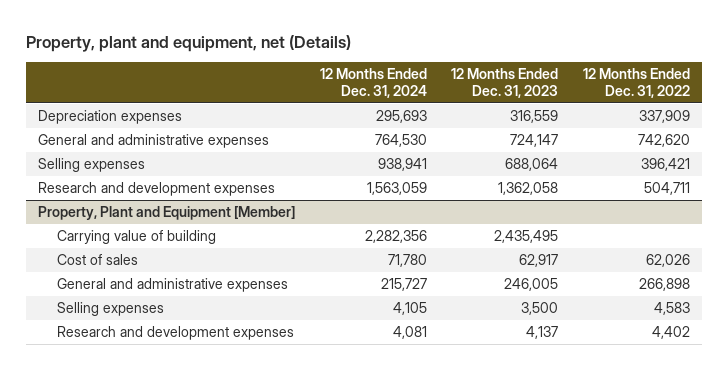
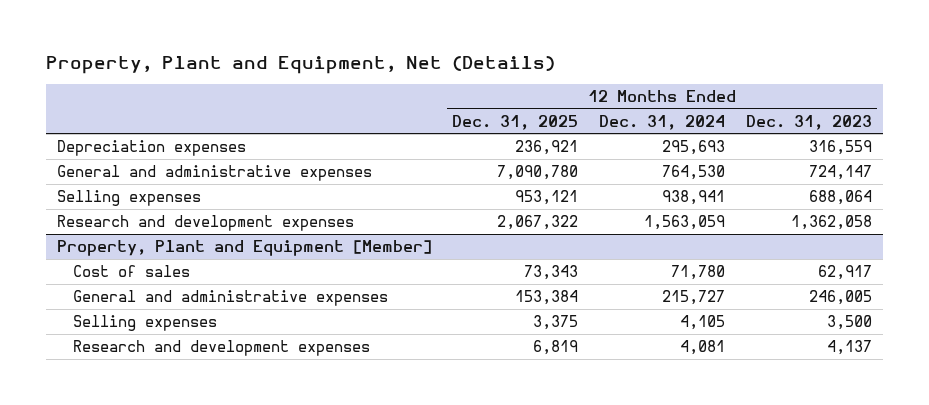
- Property, plant and equipment, net (Details)
+ Property, Plant and Equipment, Net (Details)
- | 12 Months Ended Dec. 31, 2024 | 12 Months Ended Dec. 31, 2023 | 12 Months Ended Dec. 31, 2022
+ | 12 Months Ended Dec. 31, 2025 | 12 Months Ended Dec. 31, 2024 | 12 Months Ended Dec. 31, 2023
@ Property, Plant and Equipment [Member]
- Carrying value of building | 2,282,356 | 2,435,495 |

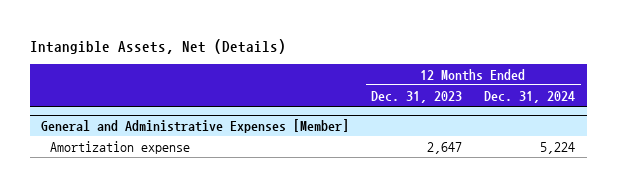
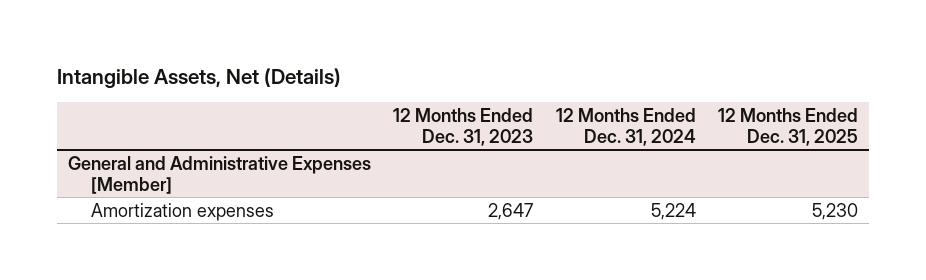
- | 12 Months Ended Dec. 31, 2023 | 12 Months Ended Dec. 31, 2024
+ | 12 Months Ended Dec. 31, 2023 | 12 Months Ended Dec. 31, 2024 | 12 Months Ended Dec. 31, 2025
@ General and Administrative Expenses [Member]
- Amortization expense | 2,647 | 5,224
+ Amortization expenses | 2,647 | 5,224 | 5,230

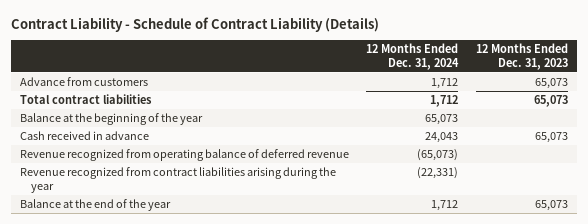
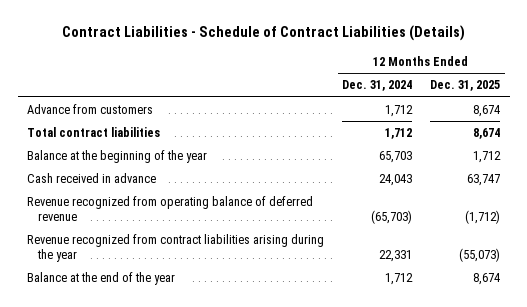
- Contract Liability - Schedule of Contract Liability (Details)
+ Contract Liabilities - Schedule of Contract Liabilities (Details)
- | 12 Months Ended Dec. 31, 2024 | 12 Months Ended Dec. 31, 2023
+ | 12 Months Ended Dec. 31, 2024 | 12 Months Ended Dec. 31, 2025
- Balance at the beginning of the year | 65,073 |
+ Balance at the beginning of the year | 65,703 | 1,712
- Revenue recognized from operating balance of deferred revenue | (65,073) |
- Revenue recognized from contract liabilities arising during the year | (22,331) |
+ Revenue recognized from operating balance of deferred revenue | (65,703) | (1,712)
+ Revenue recognized from contract liabilities arising during the year | 22,331 | (55,073)

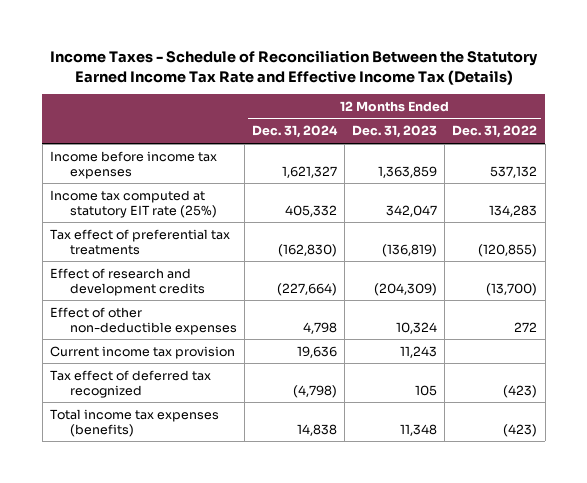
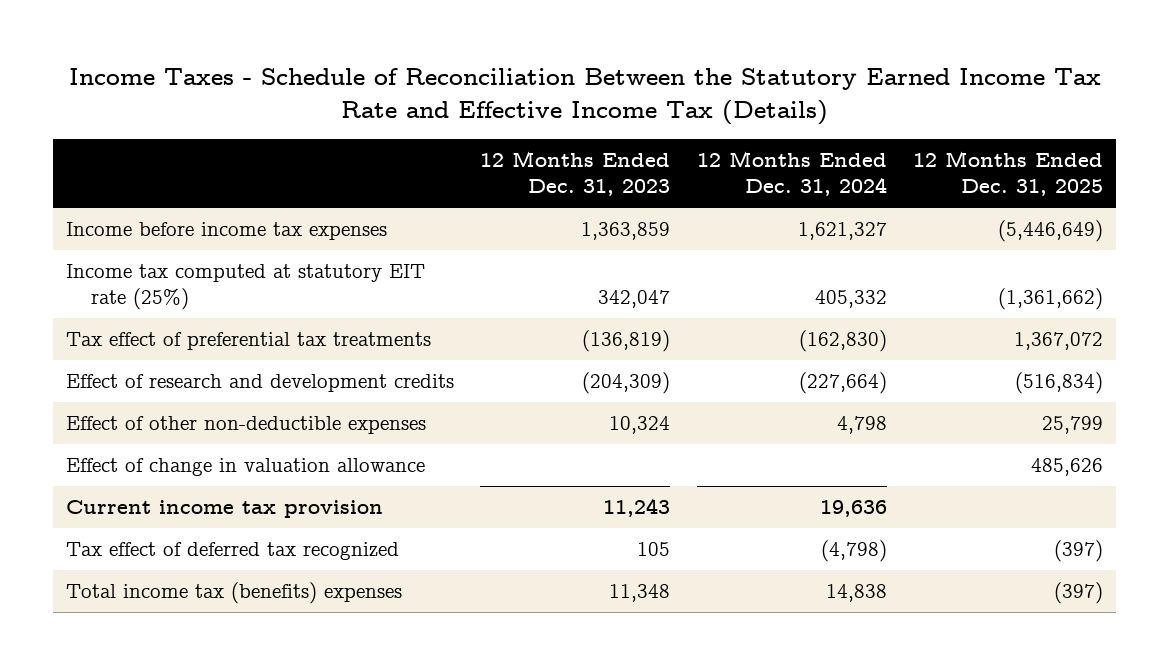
- | 12 Months Ended Dec. 31, 2024 | 12 Months Ended Dec. 31, 2023 | 12 Months Ended Dec. 31, 2022
+ | 12 Months Ended Dec. 31, 2023 | 12 Months Ended Dec. 31, 2024 | 12 Months Ended Dec. 31, 2025
+ Effect of change in valuation allowance | | | 485,626
- Total income tax expenses (benefits) | 14,838 | 11,348 | (423)
+ Total income tax (benefits) expenses | 11,348 | 14,838 | (397)

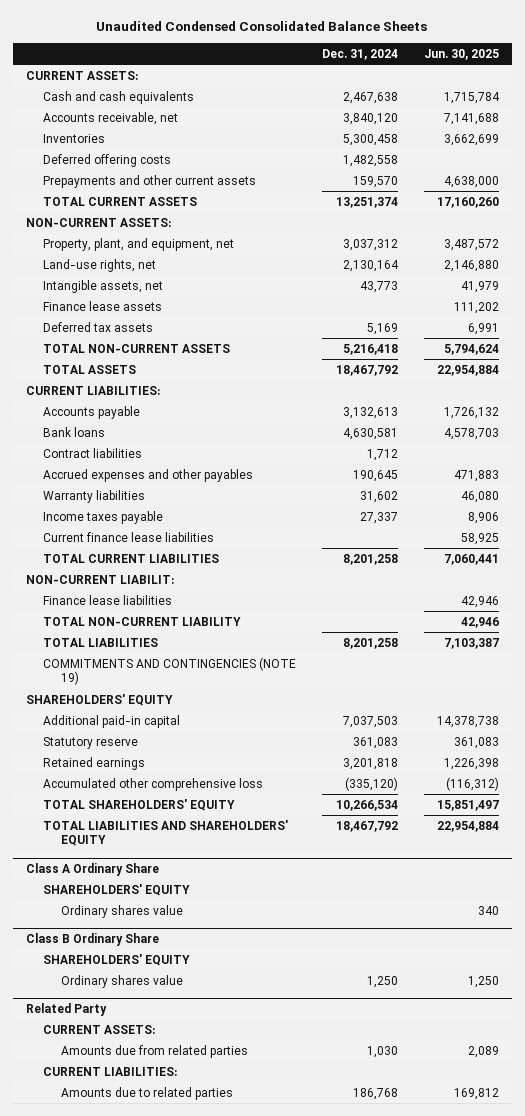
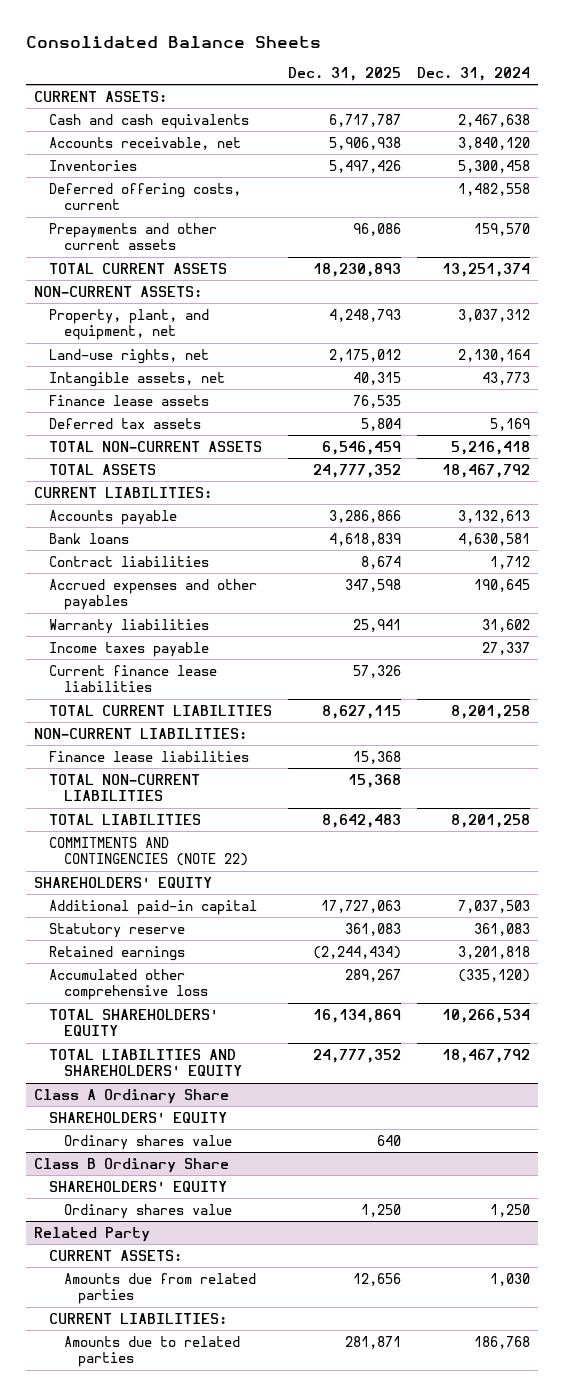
- Unaudited Condensed Consolidated Balance Sheets
+ Consolidated Balance Sheets
- | Dec. 31, 2024 | Jun. 30, 2025
+ | Dec. 31, 2025 | Dec. 31, 2024
- Deferred offering costs | 1,482,558 |
+ Deferred offering costs, current | | 1,482,558
- NON-CURRENT LIABILIT:
+ NON-CURRENT LIABILITIES:
- TOTAL NON-CURRENT LIABILITY | | 42,946
+ TOTAL NON-CURRENT LIABILITIES | 15,368 |
- COMMITMENTS AND CONTINGENCIES (NOTE 19)
+ COMMITMENTS AND CONTINGENCIES (NOTE 22)

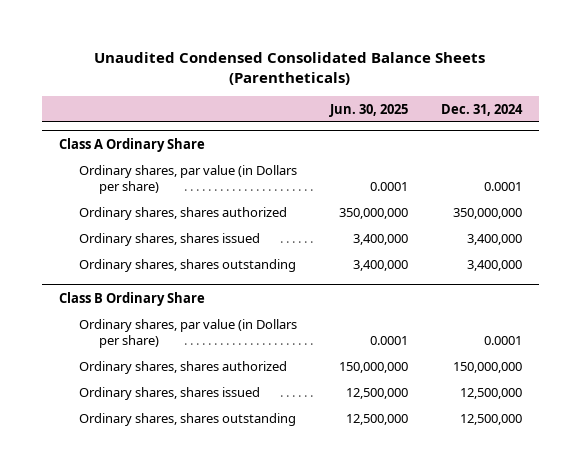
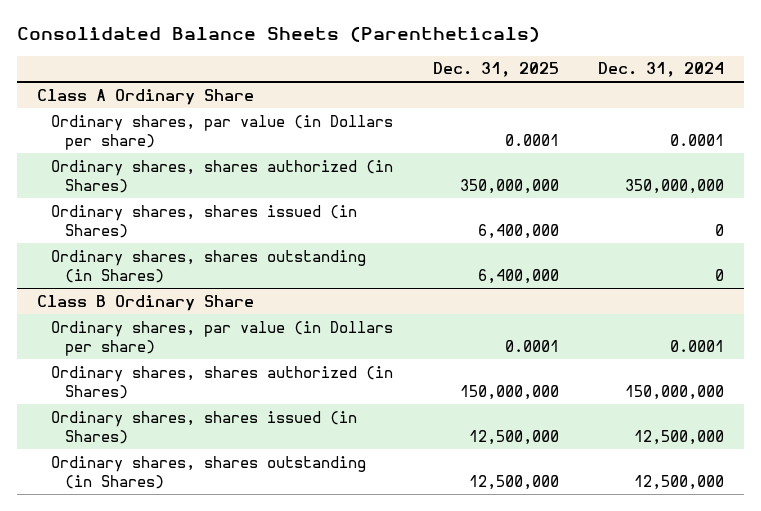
- Unaudited Condensed Consolidated Balance Sheets (Parentheticals)
+ Consolidated Balance Sheets (Parentheticals)
- | Jun. 30, 2025 | Dec. 31, 2024
+ | Dec. 31, 2025 | Dec. 31, 2024
@ Class A Ordinary Share
- Ordinary shares, shares authorized | 350,000,000 | 350,000,000
- Ordinary shares, shares issued | 3,400,000 | 3,400,000
- Ordinary shares, shares outstanding | 3,400,000 | 3,400,000
+ Ordinary shares, shares authorized (in Shares) | 350,000,000 | 350,000,000
+ Ordinary shares, shares issued (in Shares) | 6,400,000 | 0
+ Ordinary shares, shares outstanding (in Shares) | 6,400,000 | 0
@ Class B Ordinary Share
- Ordinary shares, shares authorized | 150,000,000 | 150,000,000
- Ordinary shares, shares issued | 12,500,000 | 12,500,000
- Ordinary shares, shares outstanding | 12,500,000 | 12,500,000
+ Ordinary shares, shares authorized (in Shares) | 150,000,000 | 150,000,000
+ Ordinary shares, shares issued (in Shares) | 12,500,000 | 12,500,000
+ Ordinary shares, shares outstanding (in Shares) | 12,500,000 | 12,500,000

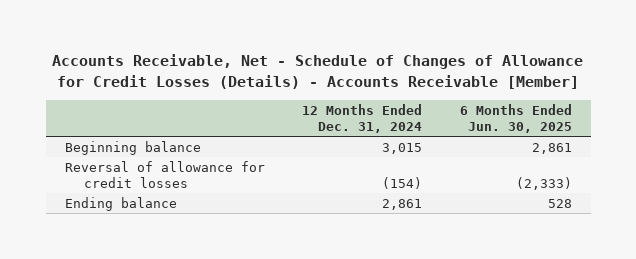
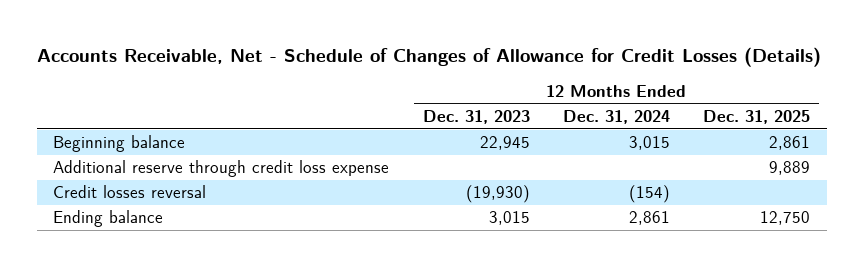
- Accounts Receivable, Net - Schedule of Changes of Allowance for Credit Losses (Details) - Accounts Receivable [Member]
+ Accounts Receivable, Net - Schedule of Changes of Allowance for Credit Losses (Details)
- | 12 Months Ended Dec. 31, 2024 | 6 Months Ended Jun. 30, 2025
+ | 12 Months Ended Dec. 31, 2023 | 12 Months Ended Dec. 31, 2024 | 12 Months Ended Dec. 31, 2025
- Reversal of allowance for credit losses | (154) | (2,333)
+ Additional reserve through credit loss expense | | | 9,889
+ Credit losses reversal | (19,930) | (154) |

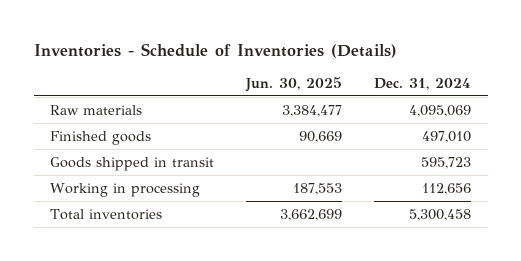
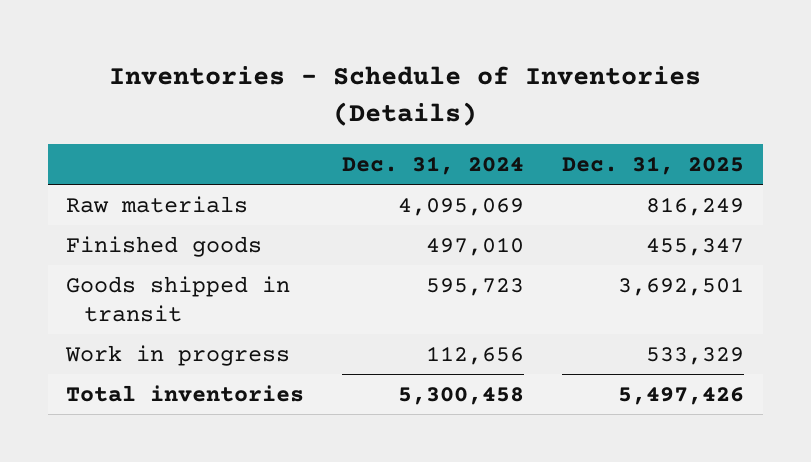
- | Jun. 30, 2025 | Dec. 31, 2024
+ | Dec. 31, 2024 | Dec. 31, 2025
- Working in processing | 187,553 | 112,656
+ Work in progress | 112,656 | 533,329

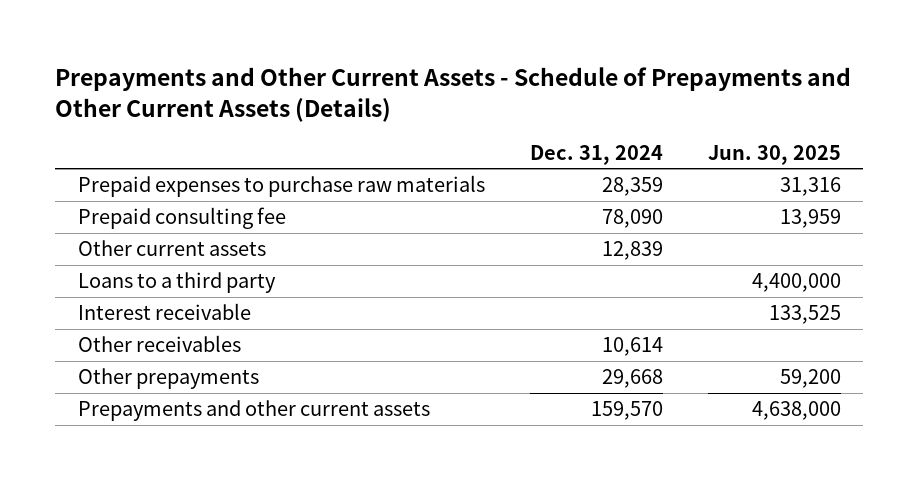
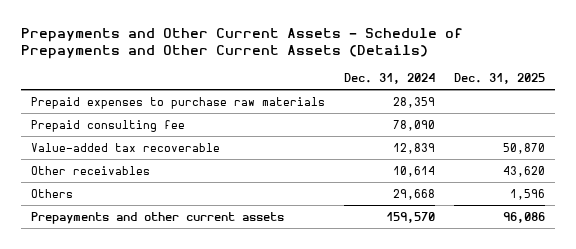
- | Dec. 31, 2024 | Jun. 30, 2025
+ | Dec. 31, 2024 | Dec. 31, 2025
- Other current assets | 12,839 |
- Loans to a third party | | 4,400,000
- Interest receivable | | 133,525
+ Value-added tax recoverable | 12,839 | 50,870
- Other prepayments | 29,668 | 59,200
+ Others | 29,668 | 1,596

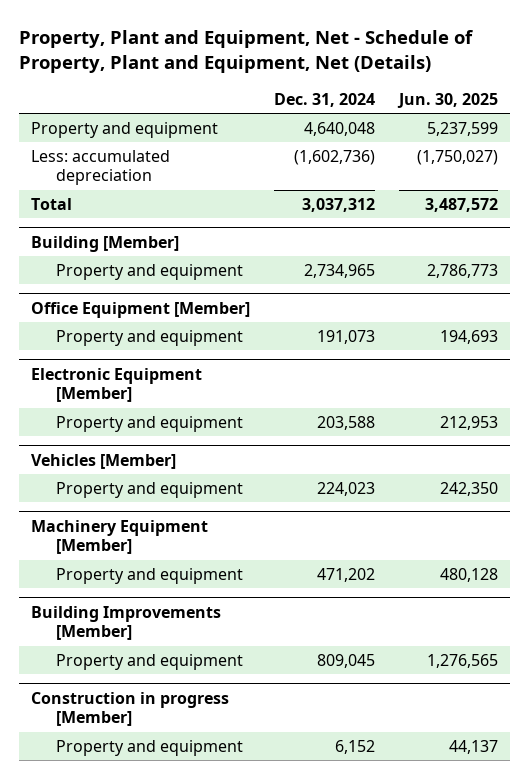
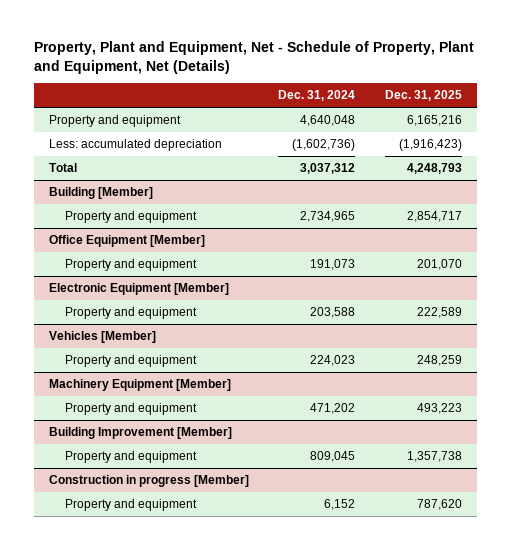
- | Dec. 31, 2024 | Jun. 30, 2025
+ | Dec. 31, 2024 | Dec. 31, 2025
- Building Improvements [Member]
+ Building Improvement [Member]

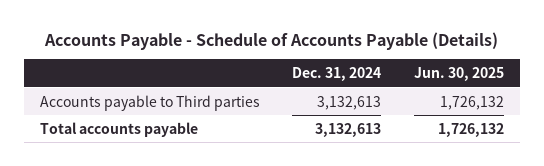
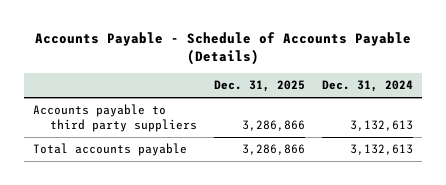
- | Dec. 31, 2024 | Jun. 30, 2025
+ | Dec. 31, 2025 | Dec. 31, 2024
- Accounts payable to Third parties | 3,132,613 | 1,726,132
+ Accounts payable to third party suppliers | 3,286,866 | 3,132,613

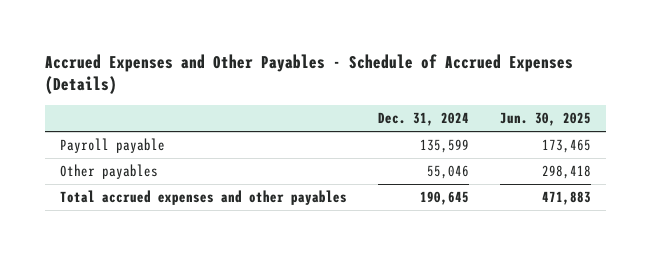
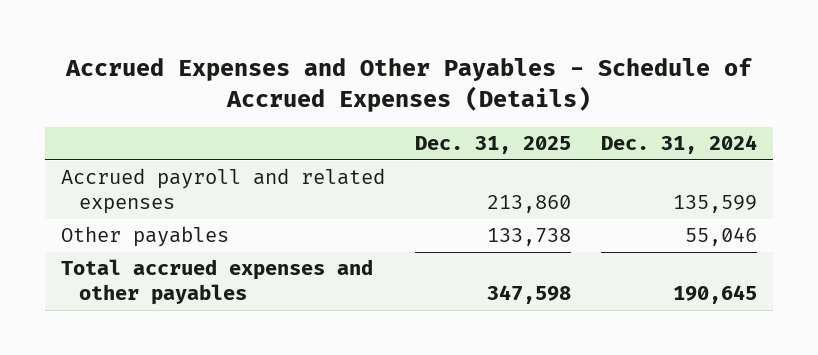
- | Dec. 31, 2024 | Jun. 30, 2025
+ | Dec. 31, 2025 | Dec. 31, 2024
- Payroll payable | 135,599 | 173,465
+ Accrued payroll and related expenses | 213,860 | 135,599

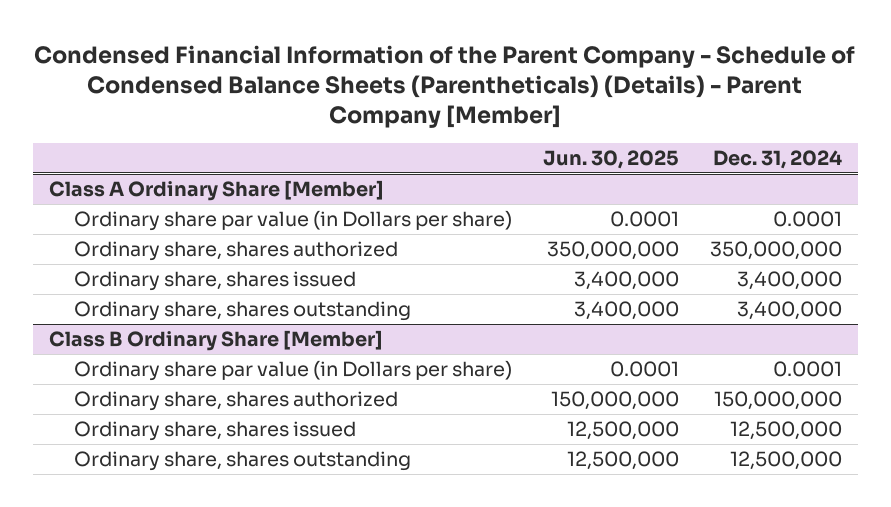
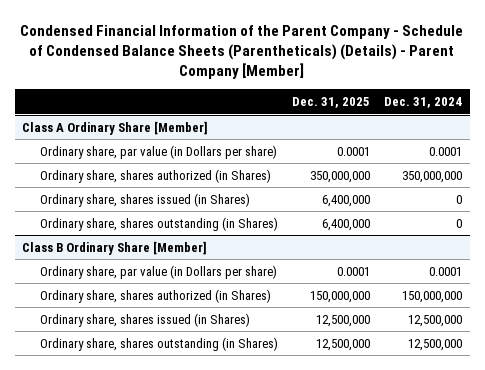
- | Jun. 30, 2025 | Dec. 31, 2024
+ | Dec. 31, 2025 | Dec. 31, 2024
@ Class A Ordinary Share [Member]
- Ordinary share par value (in Dollars per share) | 0.0001 | 0.0001
- Ordinary share, shares authorized | 350,000,000 | 350,000,000
- Ordinary share, shares issued | 3,400,000 | 3,400,000
- Ordinary share, shares outstanding | 3,400,000 | 3,400,000
+ Ordinary share, par value (in Dollars per share) | 0.0001 | 0.0001
+ Ordinary share, shares authorized (in Shares) | 350,000,000 | 350,000,000
+ Ordinary share, shares issued (in Shares) | 6,400,000 | 0
+ Ordinary share, shares outstanding (in Shares) | 6,400,000 | 0
@ Class B Ordinary Share [Member]
- Ordinary share par value (in Dollars per share) | 0.0001 | 0.0001
- Ordinary share, shares authorized | 150,000,000 | 150,000,000
- Ordinary share, shares issued | 12,500,000 | 12,500,000
- Ordinary share, shares outstanding | 12,500,000 | 12,500,000
+ Ordinary share, par value (in Dollars per share) | 0.0001 | 0.0001
+ Ordinary share, shares authorized (in Shares) | 150,000,000 | 150,000,000
+ Ordinary share, shares issued (in Shares) | 12,500,000 | 12,500,000
+ Ordinary share, shares outstanding (in Shares) | 12,500,000 | 12,500,000

